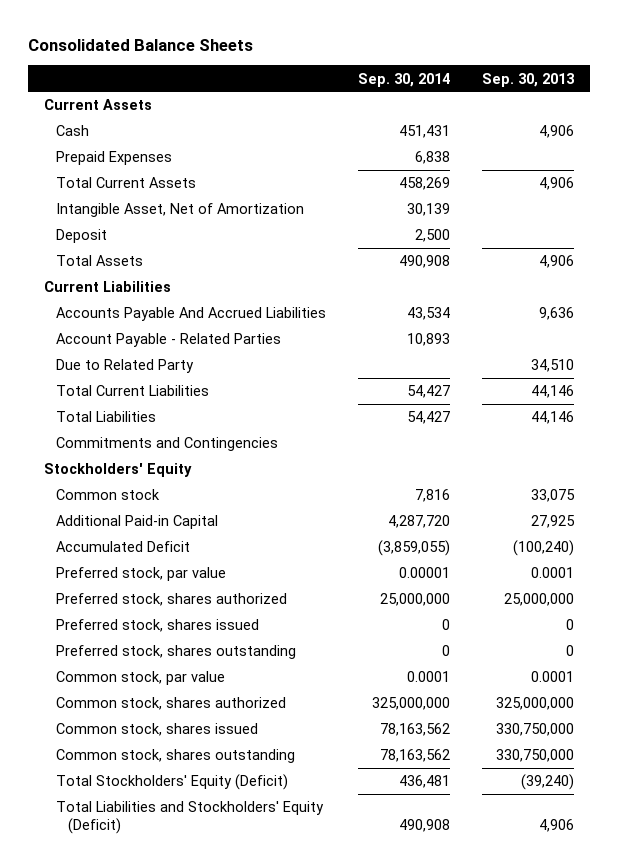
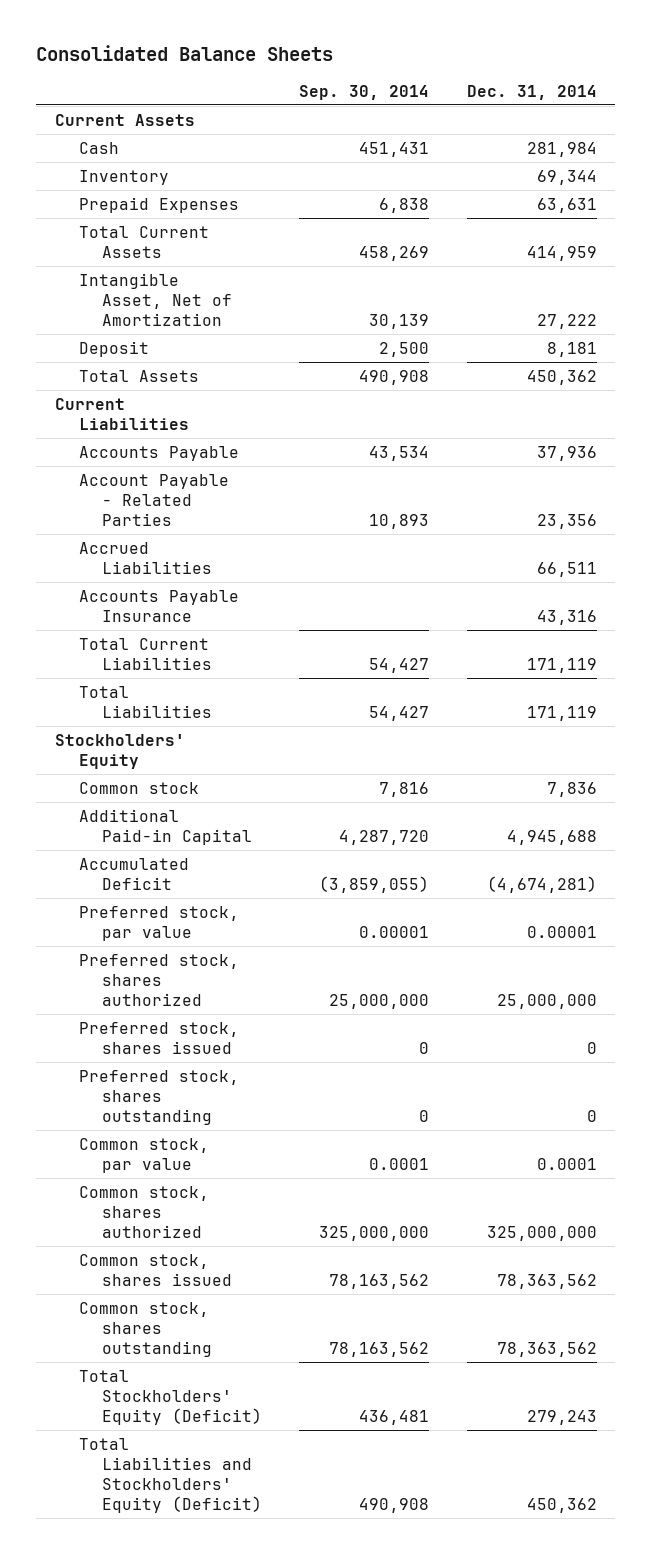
- | Sep. 30, 2014 | Sep. 30, 2013
+ | Sep. 30, 2014 | Dec. 31, 2014
+ Inventory | | 69,344
- Accounts Payable And Accrued Liabilities | 43,534 | 9,636
+ Accounts Payable | 43,534 | 37,936
- Due to Related Party | | 34,510
+ Accrued Liabilities | | 66,511
+ Accounts Payable Insurance | | 43,316
- Commitments and Contingencies

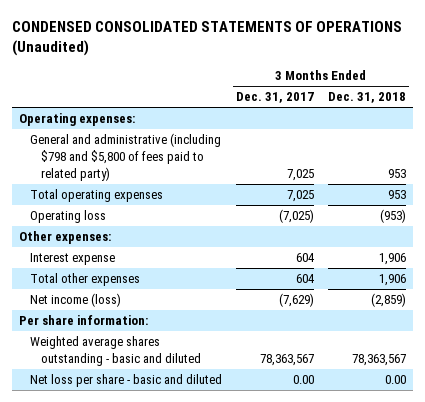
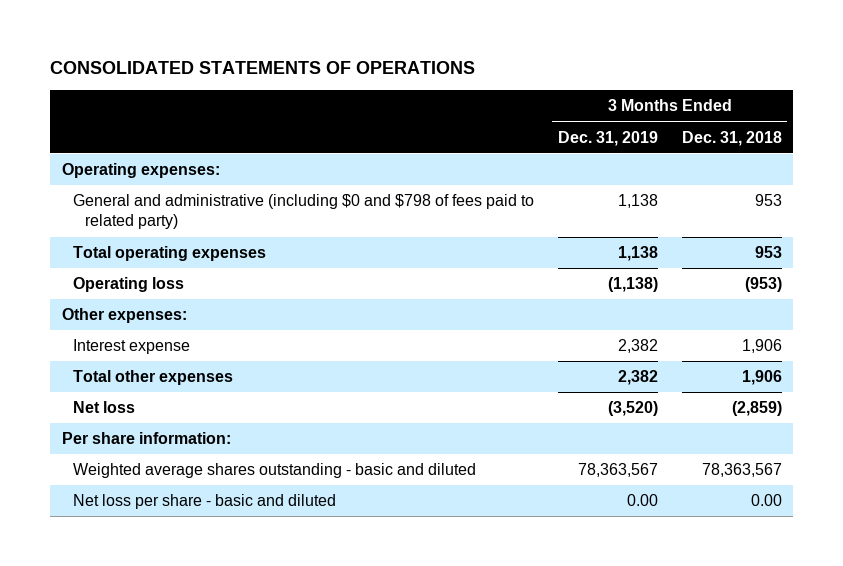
- CONDENSED CONSOLIDATED STATEMENTS OF OPERATIONS (Unaudited)
+ CONSOLIDATED STATEMENTS OF OPERATIONS
- | 3 Months Ended Dec. 31, 2017 | 3 Months Ended Dec. 31, 2018
+ | 3 Months Ended Dec. 31, 2019 | 3 Months Ended Dec. 31, 2018
- General and administrative (including $798 and $5,800 of fees paid to related party) | 7,025 | 953
+ General and administrative (including $0 and $798 of fees paid to related party) | 1,138 | 953
- Net income (loss) | (7,629) | (2,859)
+ Net loss | (3,520) | (2,859)

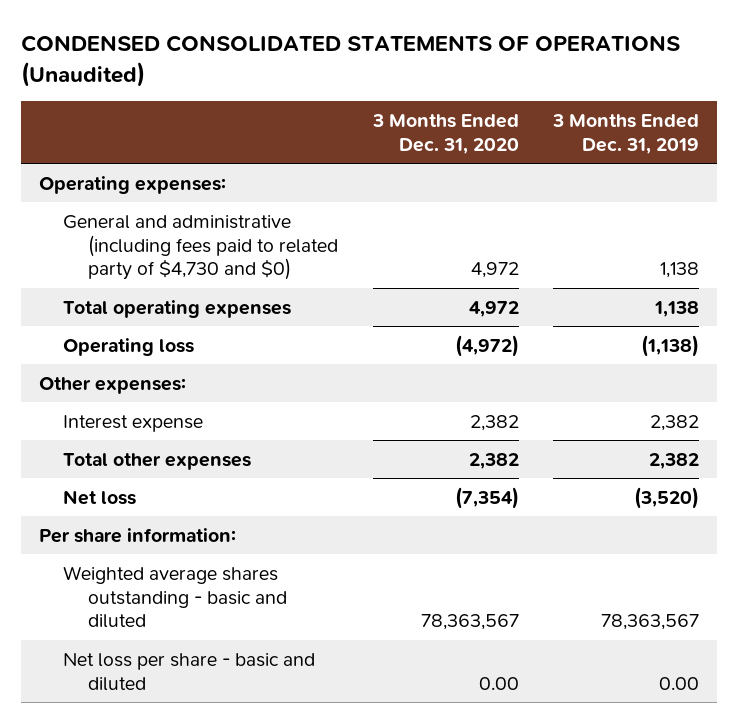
- CONSOLIDATED STATEMENTS OF OPERATIONS
+ CONDENSED CONSOLIDATED STATEMENTS OF OPERATIONS (Unaudited)
- | 3 Months Ended Dec. 31, 2019 | 3 Months Ended Dec. 31, 2018
+ | 3 Months Ended Dec. 31, 2020 | 3 Months Ended Dec. 31, 2019
- General and administrative (including $0 and $798 of fees paid to related party) | 1,138 | 953
+ General and administrative (including fees paid to related party of $4,730 and $0) | 4,972 | 1,138

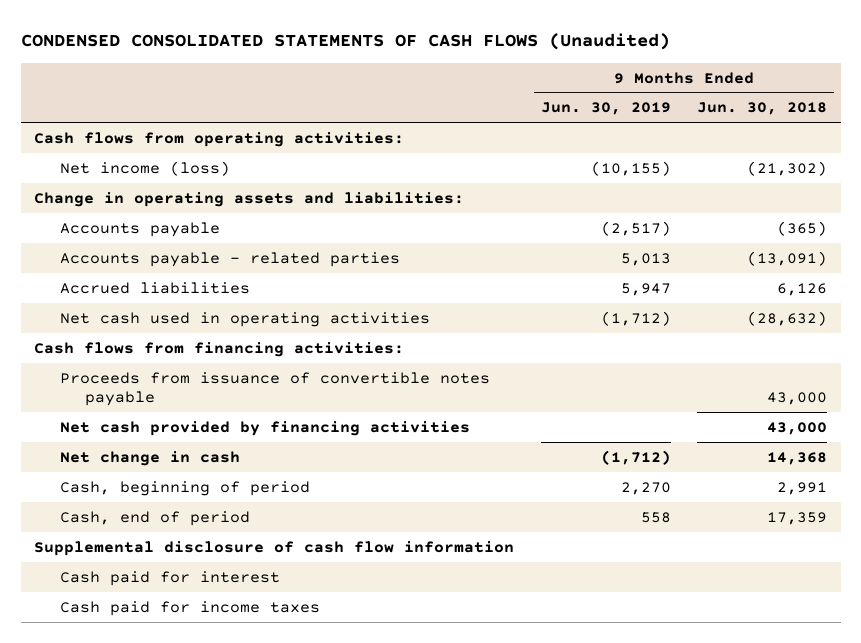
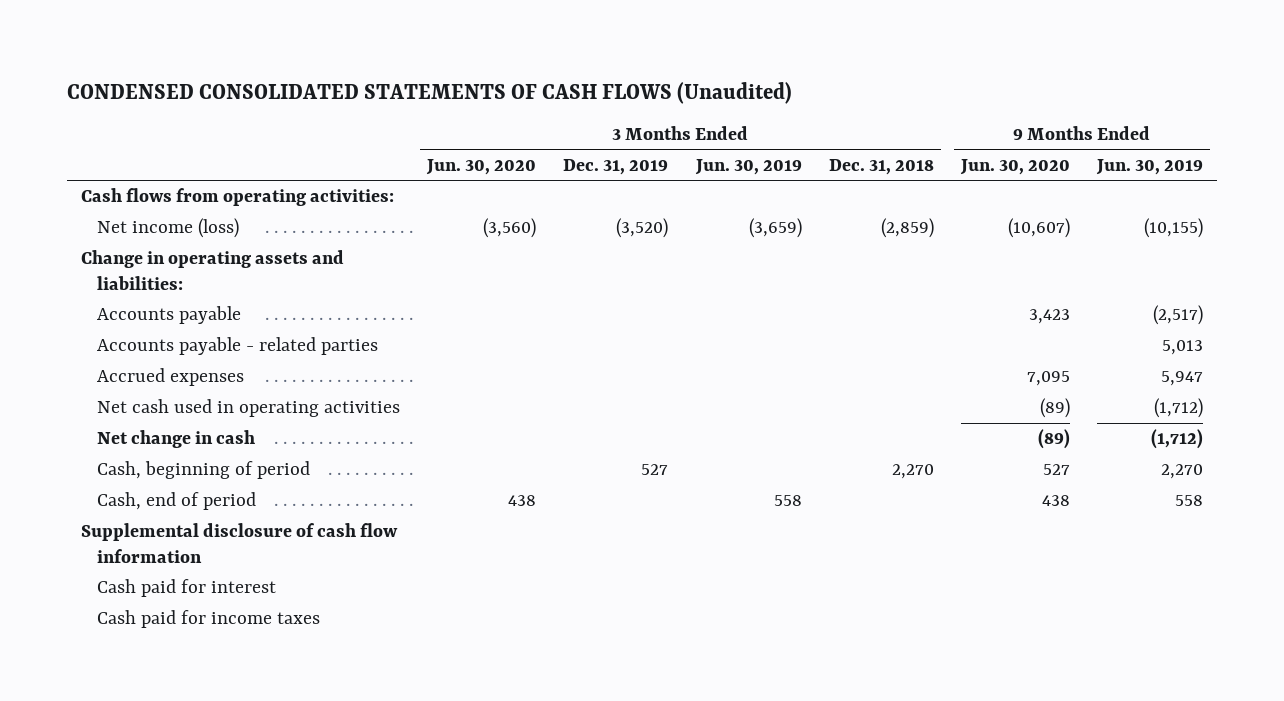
- | 9 Months Ended Jun. 30, 2019 | 9 Months Ended Jun. 30, 2018
+ | 3 Months Ended Jun. 30, 2020 | 3 Months Ended Dec. 31, 2019 | 3 Months Ended Jun. 30, 2019 | 3 Months Ended Dec. 31, 2018 | 9 Months Ended Jun. 30, 2020 | 9 Months Ended Jun. 30, 2019
- Accrued liabilities | 5,947 | 6,126
+ Accrued expenses | | | | | 7,095 | 5,947
- Cash flows from financing activities:
- Proceeds from issuance of convertible notes payable | | 43,000
- Net cash provided by financing activities | | 43,000

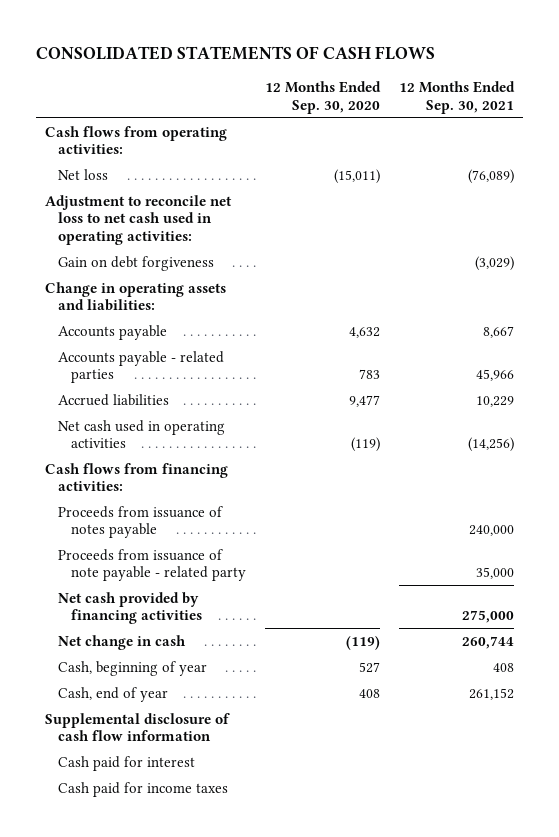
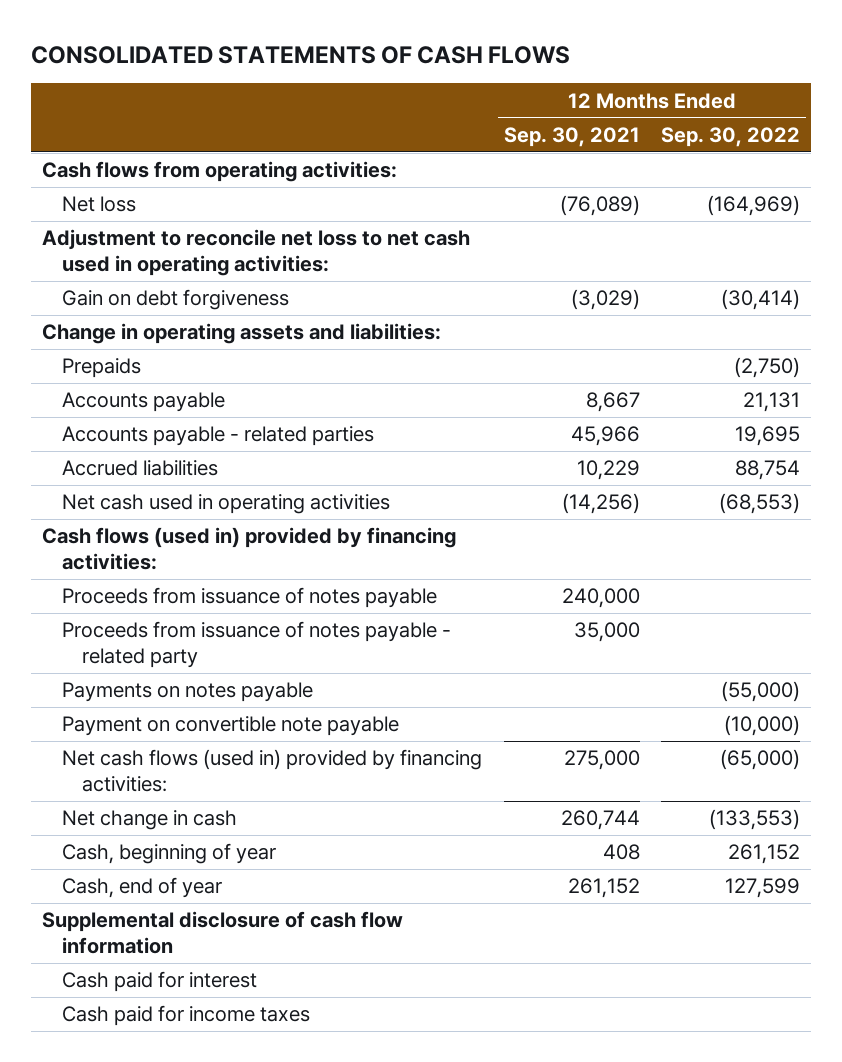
- | 12 Months Ended Sep. 30, 2020 | 12 Months Ended Sep. 30, 2021
+ | 12 Months Ended Sep. 30, 2021 | 12 Months Ended Sep. 30, 2022
+ Prepaids | | (2,750)
- Cash flows from financing activities:
+ Cash flows (used in) provided by financing activities:
- Proceeds from issuance of note payable - related party | | 35,000
- Net cash provided by financing activities | | 275,000
+ Proceeds from issuance of notes payable - related party | 35,000 |
+ Payments on notes payable | | (55,000)
+ Payment on convertible note payable | | (10,000)
+ Net cash flows (used in) provided by financing activities: | 275,000 | (65,000)

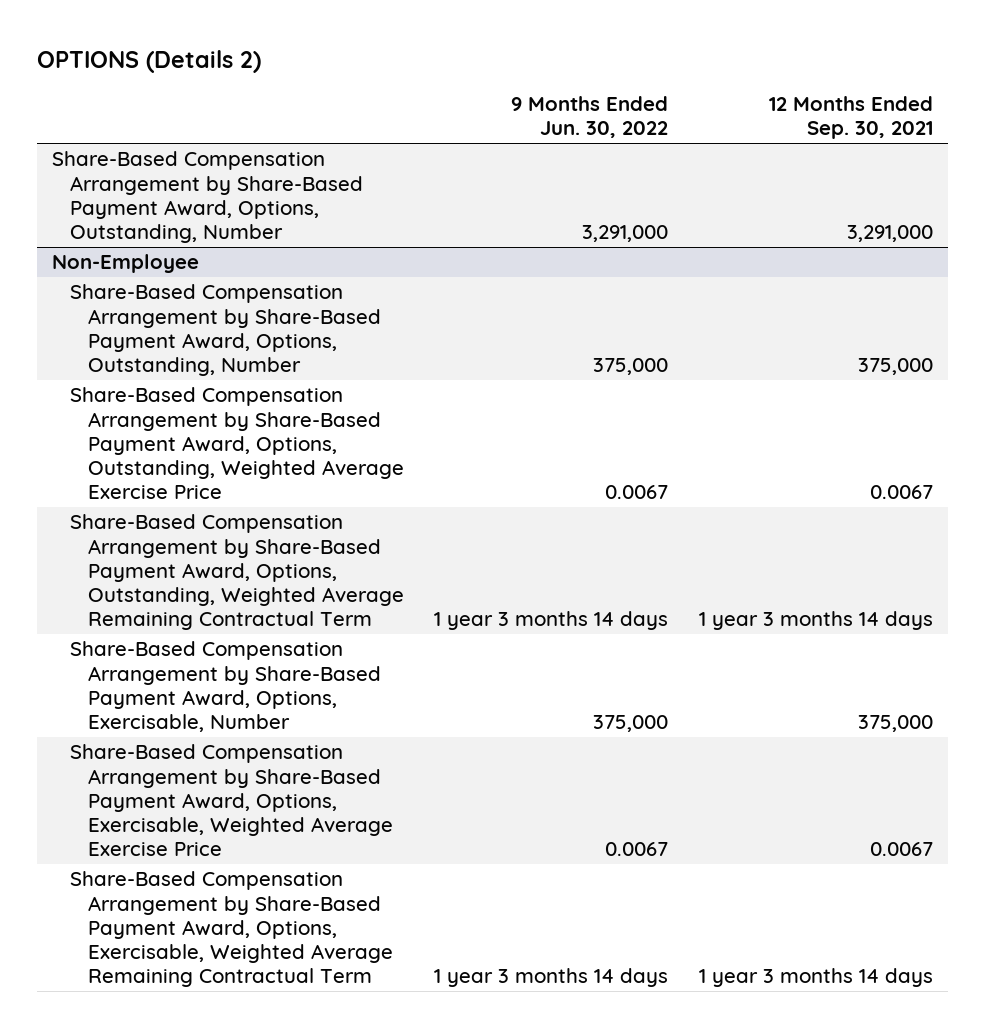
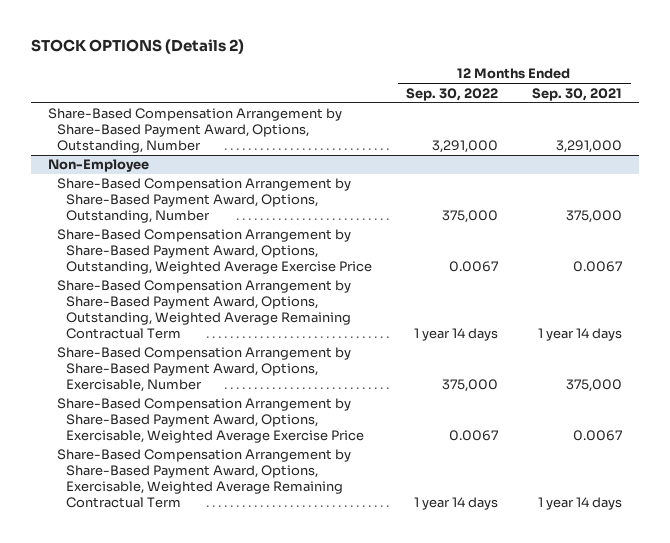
- OPTIONS (Details 2)
+ STOCK OPTIONS (Details 2)
- | 9 Months Ended Jun. 30, 2022 | 12 Months Ended Sep. 30, 2021
+ | 12 Months Ended Sep. 30, 2022 | 12 Months Ended Sep. 30, 2021
@ Non-Employee
- Share-Based Compensation Arrangement by Share-Based Payment Award, Options, Outstanding, Weighted Average Remaining Contractual Term | 1 year 3 months 14 days | 1 year 3 months 14 days
+ Share-Based Compensation Arrangement by Share-Based Payment Award, Options, Outstanding, Weighted Average Remaining Contractual Term | 1 year 14 days | 1 year 14 days
- Share-Based Compensation Arrangement by Share-Based Payment Award, Options, Exercisable, Weighted Average Remaining Contractual Term | 1 year 3 months 14 days | 1 year 3 months 14 days
+ Share-Based Compensation Arrangement by Share-Based Payment Award, Options, Exercisable, Weighted Average Remaining Contractual Term | 1 year 14 days | 1 year 14 days

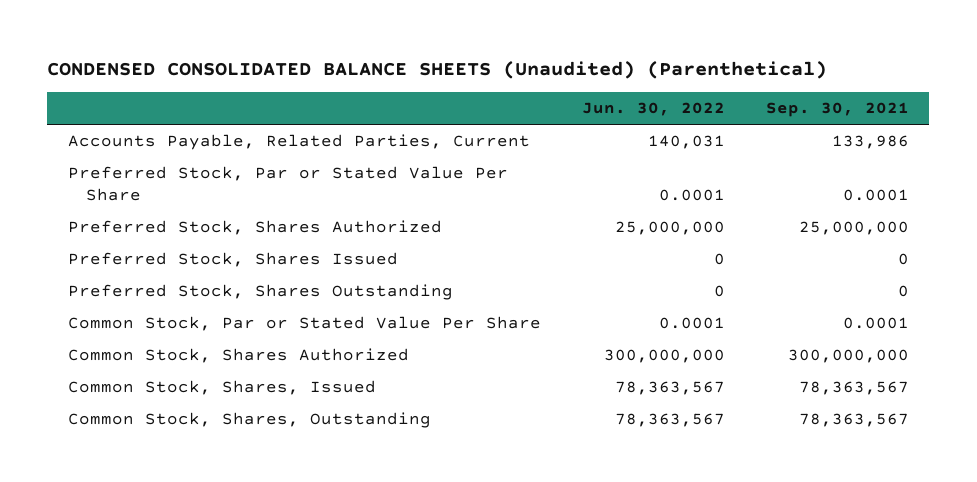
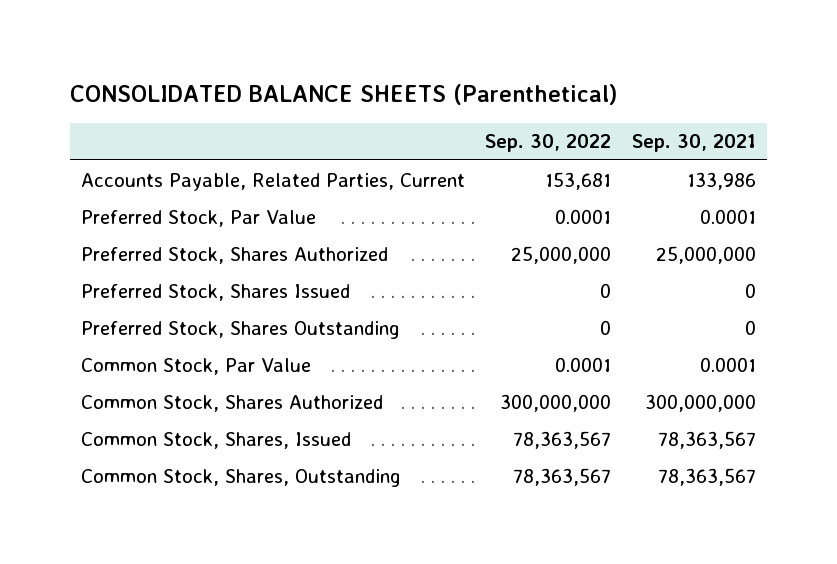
- CONDENSED CONSOLIDATED BALANCE SHEETS (Unaudited) (Parenthetical)
+ CONSOLIDATED BALANCE SHEETS (Parenthetical)
- | Jun. 30, 2022 | Sep. 30, 2021
+ | Sep. 30, 2022 | Sep. 30, 2021
- Preferred Stock, Par or Stated Value Per Share | 0.0001 | 0.0001
+ Preferred Stock, Par Value | 0.0001 | 0.0001
- Common Stock, Par or Stated Value Per Share | 0.0001 | 0.0001
+ Common Stock, Par Value | 0.0001 | 0.0001

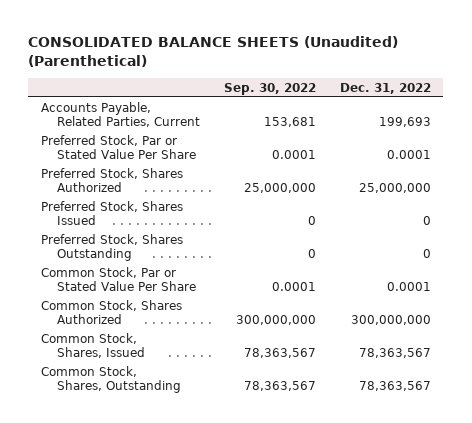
- CONSOLIDATED BALANCE SHEETS (Parenthetical)
+ CONSOLIDATED BALANCE SHEETS (Unaudited) (Parenthetical)
- | Sep. 30, 2022 | Sep. 30, 2021
+ | Sep. 30, 2022 | Dec. 31, 2022
- Preferred Stock, Par Value | 0.0001 | 0.0001
+ Preferred Stock, Par or Stated Value Per Share | 0.0001 | 0.0001
- Common Stock, Par Value | 0.0001 | 0.0001
+ Common Stock, Par or Stated Value Per Share | 0.0001 | 0.0001

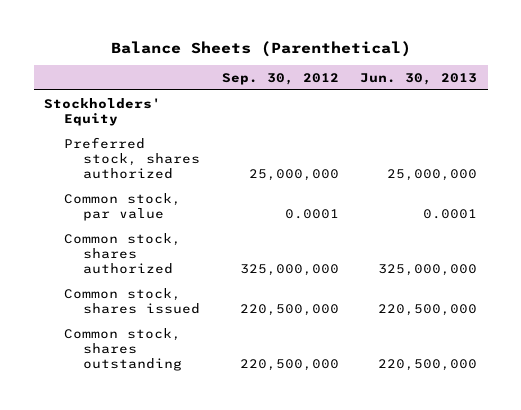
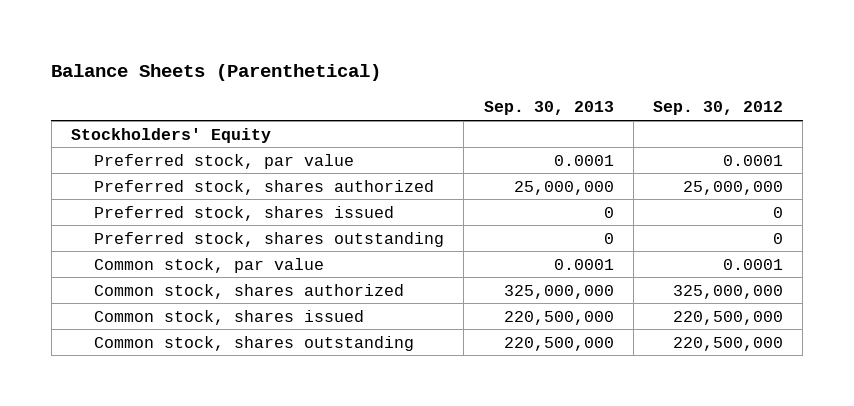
- | Sep. 30, 2012 | Jun. 30, 2013
+ | Sep. 30, 2013 | Sep. 30, 2012
+ Preferred stock, par value | 0.0001 | 0.0001
+ Preferred stock, shares issued | 0 | 0
+ Preferred stock, shares outstanding | 0 | 0

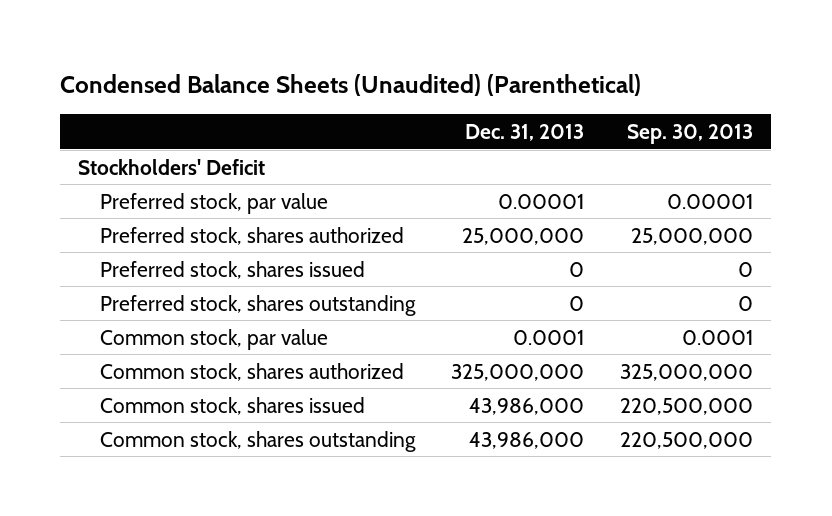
- Balance Sheets (Parenthetical)
+ Condensed Balance Sheets (Unaudited) (Parenthetical)
- | Sep. 30, 2013 | Sep. 30, 2012
+ | Dec. 31, 2013 | Sep. 30, 2013
- Stockholders' Equity
- Preferred stock, par value | 0.0001 | 0.0001
+ Stockholders' Deficit
+ Preferred stock, par value | 0.00001 | 0.00001

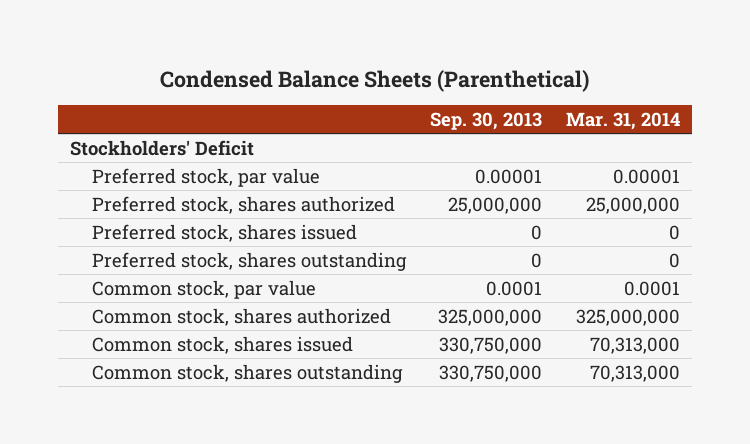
- Condensed Balance Sheets (Unaudited) (Parenthetical)
+ Condensed Balance Sheets (Parenthetical)
- | Dec. 31, 2013 | Sep. 30, 2013
+ | Sep. 30, 2013 | Mar. 31, 2014
- Common stock, shares issued | 43,986,000 | 220,500,000
- Common stock, shares outstanding | 43,986,000 | 220,500,000
+ Common stock, shares issued | 330,750,000 | 70,313,000
+ Common stock, shares outstanding | 330,750,000 | 70,313,000

